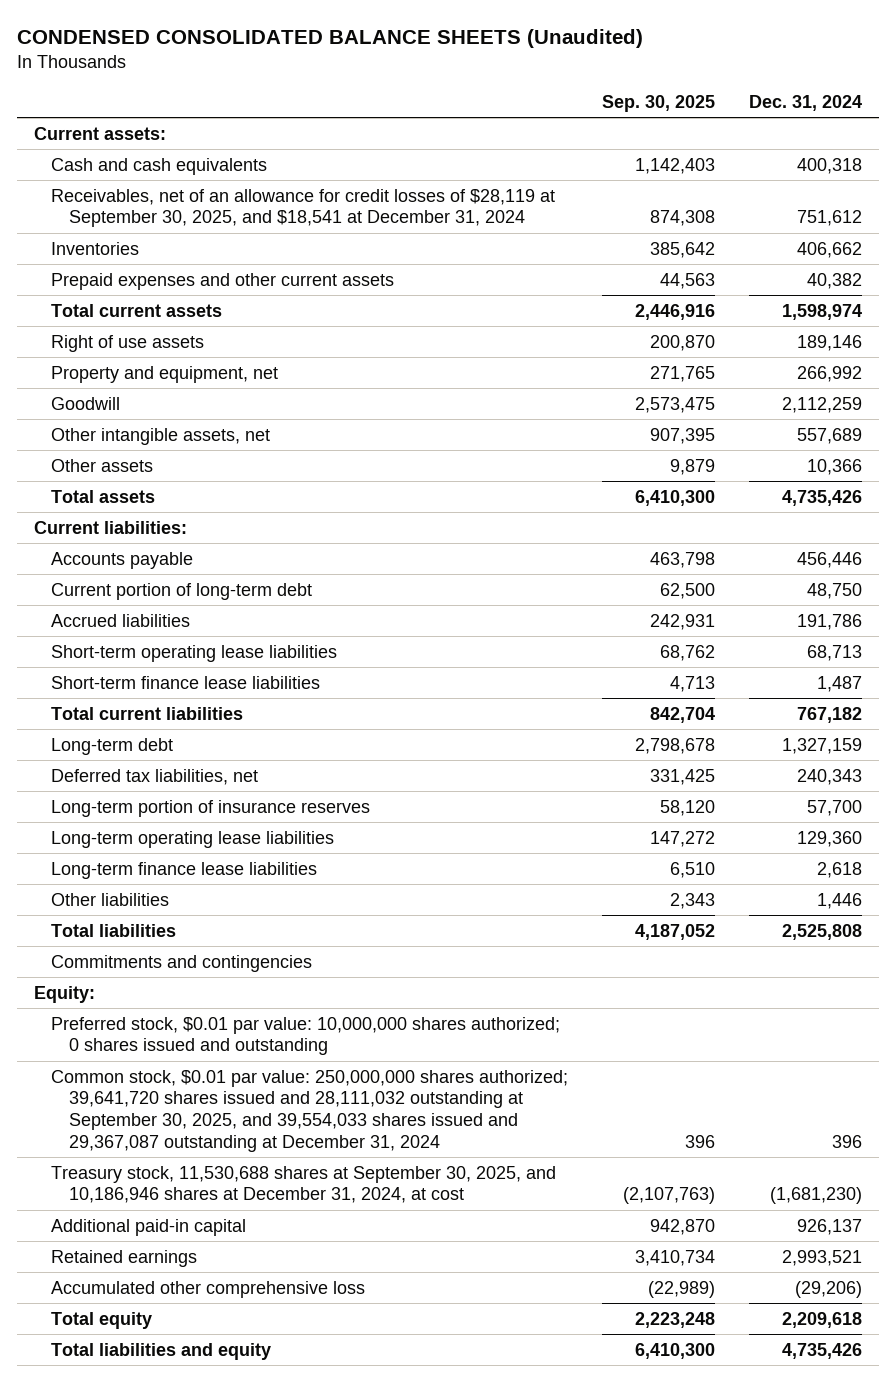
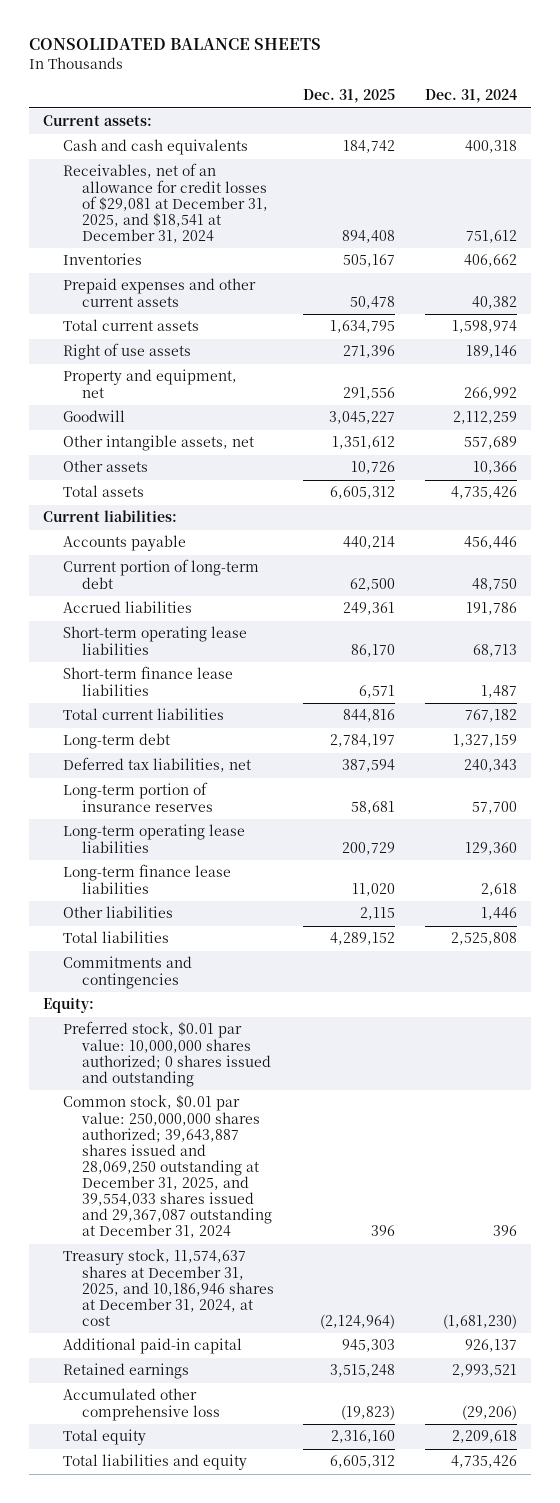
- CONDENSED CONSOLIDATED BALANCE SHEETS (Unaudited)
+ CONSOLIDATED BALANCE SHEETS
- | Sep. 30, 2025 | Dec. 31, 2024
+ | Dec. 31, 2025 | Dec. 31, 2024
- Receivables, net of an allowance for credit losses of $28,119 at September 30, 2025, and $18,541 at December 31, 2024 | 874,308 | 751,612
+ Receivables, net of an allowance for credit losses of $29,081 at December 31, 2025, and $18,541 at December 31, 2024 | 894,408 | 751,612
- Common stock, $0.01 par value: 250,000,000 shares authorized; 39,641,720 shares issued and 28,111,032 outstanding at September 30, 2025, and 39,554,033 shares issued and 29,367,087 outstanding at December 31, 2024 | 396 | 396
- Treasury stock, 11,530,688 shares at September 30, 2025, and 10,186,946 shares at December 31, 2024, at cost | (2,107,763) | (1,681,230)
+ Common stock, $0.01 par value: 250,000,000 shares authorized; 39,643,887 shares issued and 28,069,250 outstanding at December 31, 2025, and 39,554,033 shares issued and 29,367,087 outstanding at December 31, 2024 | 396 | 396
+ Treasury stock, 11,574,637 shares at December 31, 2025, and 10,186,946 shares at December 31, 2024, at cost | (2,124,964) | (1,681,230)

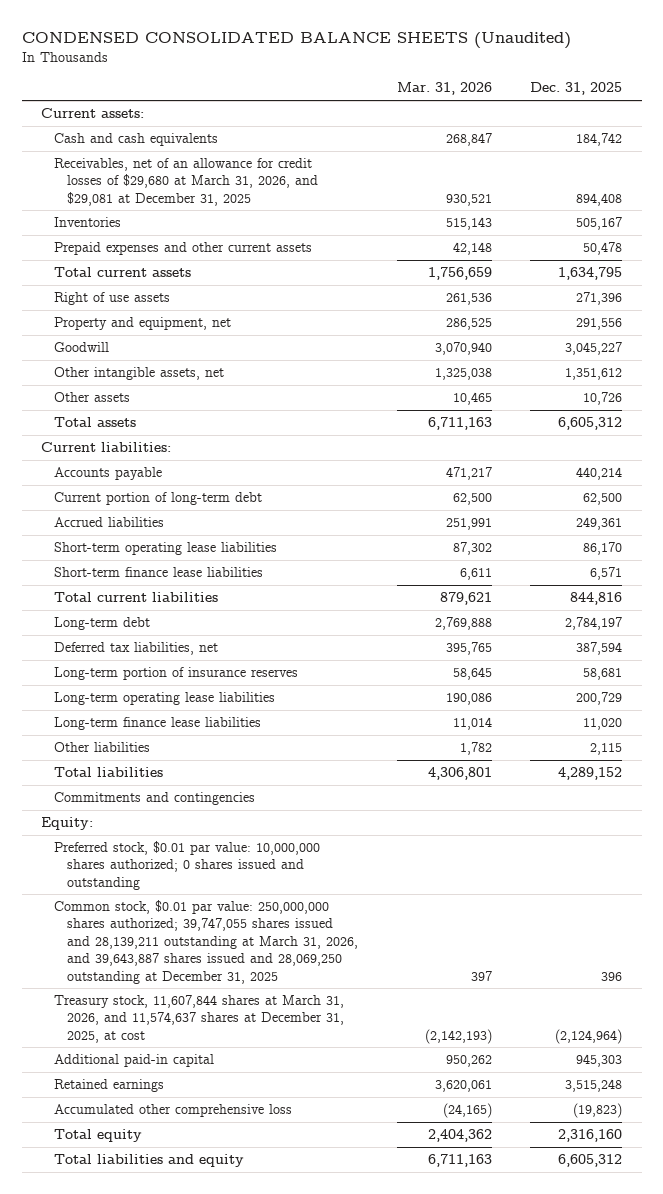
- CONSOLIDATED BALANCE SHEETS
+ CONDENSED CONSOLIDATED BALANCE SHEETS (Unaudited)
- | Dec. 31, 2025 | Dec. 31, 2024
+ | Mar. 31, 2026 | Dec. 31, 2025
- Receivables, net of an allowance for credit losses of $29,081 at December 31, 2025, and $18,541 at December 31, 2024 | 894,408 | 751,612
+ Receivables, net of an allowance for credit losses of $29,680 at March 31, 2026, and $29,081 at December 31, 2025 | 930,521 | 894,408
- Common stock, $0.01 par value: 250,000,000 shares authorized; 39,643,887 shares issued and 28,069,250 outstanding at December 31, 2025, and 39,554,033 shares issued and 29,367,087 outstanding at December 31, 2024 | 396 | 396
- Treasury stock, 11,574,637 shares at December 31, 2025, and 10,186,946 shares at December 31, 2024, at cost | (2,124,964) | (1,681,230)
+ Common stock, $0.01 par value: 250,000,000 shares authorized; 39,747,055 shares issued and 28,139,211 outstanding at March 31, 2026, and 39,643,887 shares issued and 28,069,250 outstanding at December 31, 2025 | 397 | 396
+ Treasury stock, 11,607,844 shares at March 31, 2026, and 11,574,637 shares at December 31, 2025, at cost | (2,142,193) | (2,124,964)

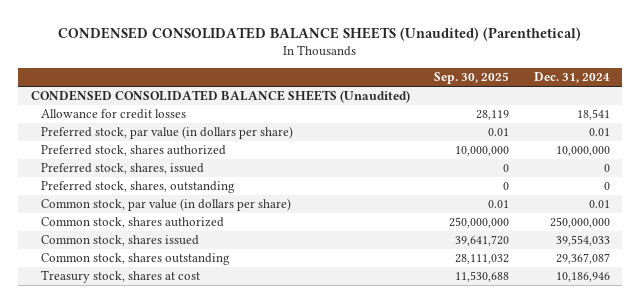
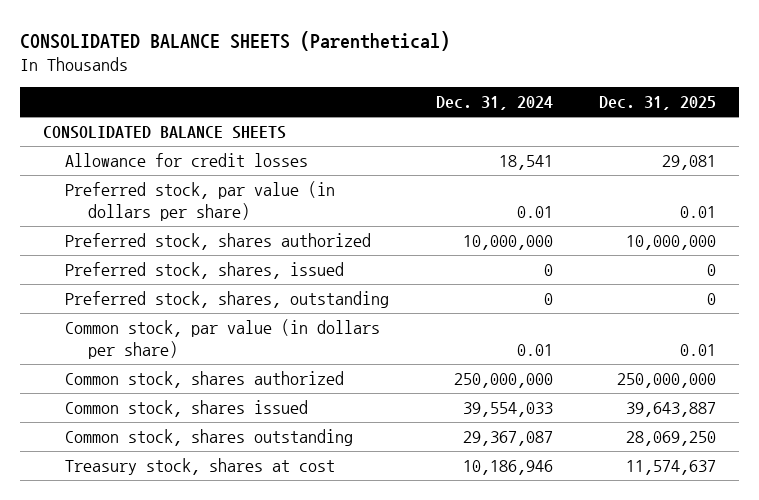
- CONDENSED CONSOLIDATED BALANCE SHEETS (Unaudited) (Parenthetical)
+ CONSOLIDATED BALANCE SHEETS (Parenthetical)
- | Sep. 30, 2025 | Dec. 31, 2024
+ | Dec. 31, 2024 | Dec. 31, 2025
- CONDENSED CONSOLIDATED BALANCE SHEETS (Unaudited)
+ CONSOLIDATED BALANCE SHEETS

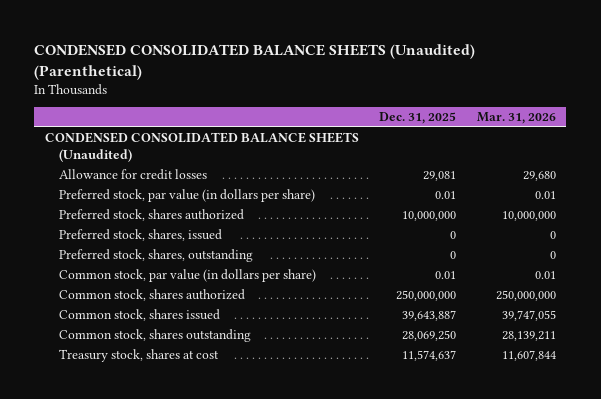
- CONSOLIDATED BALANCE SHEETS (Parenthetical)
+ CONDENSED CONSOLIDATED BALANCE SHEETS (Unaudited) (Parenthetical)
- | Dec. 31, 2024 | Dec. 31, 2025
+ | Dec. 31, 2025 | Mar. 31, 2026
- CONSOLIDATED BALANCE SHEETS
+ CONDENSED CONSOLIDATED BALANCE SHEETS (Unaudited)

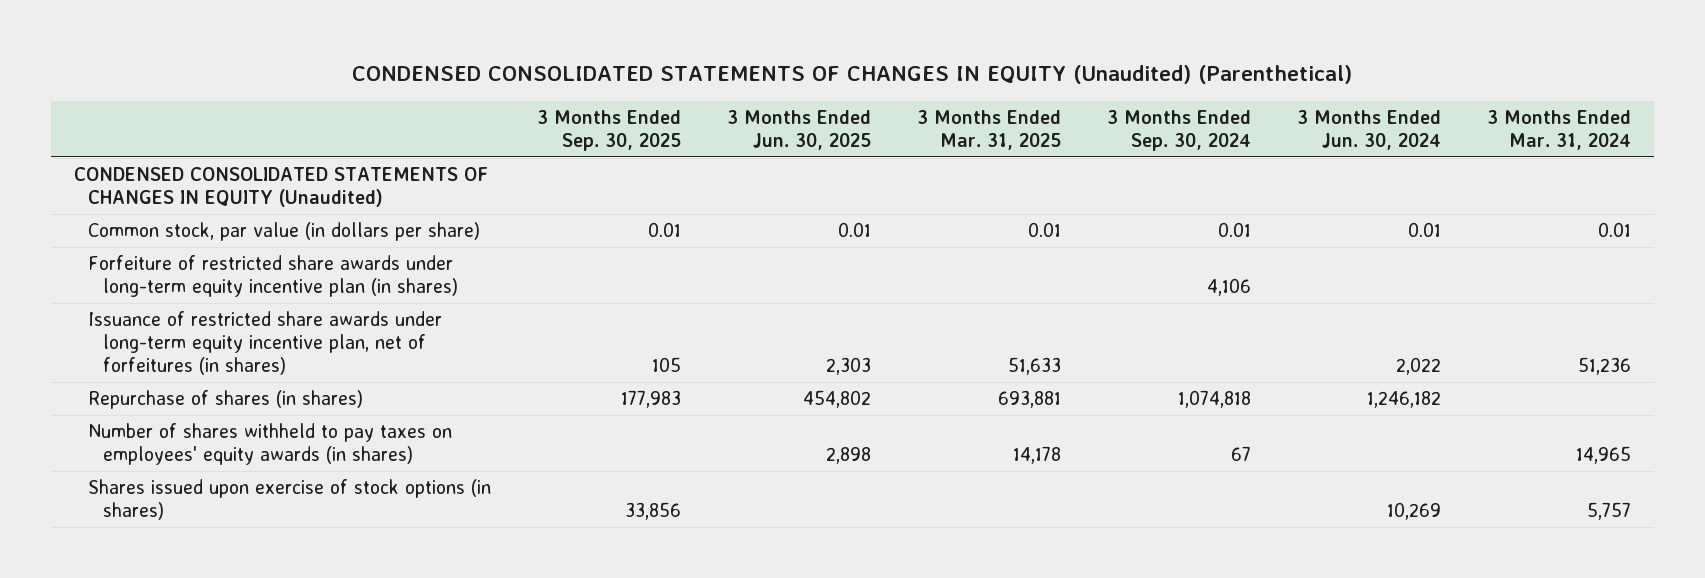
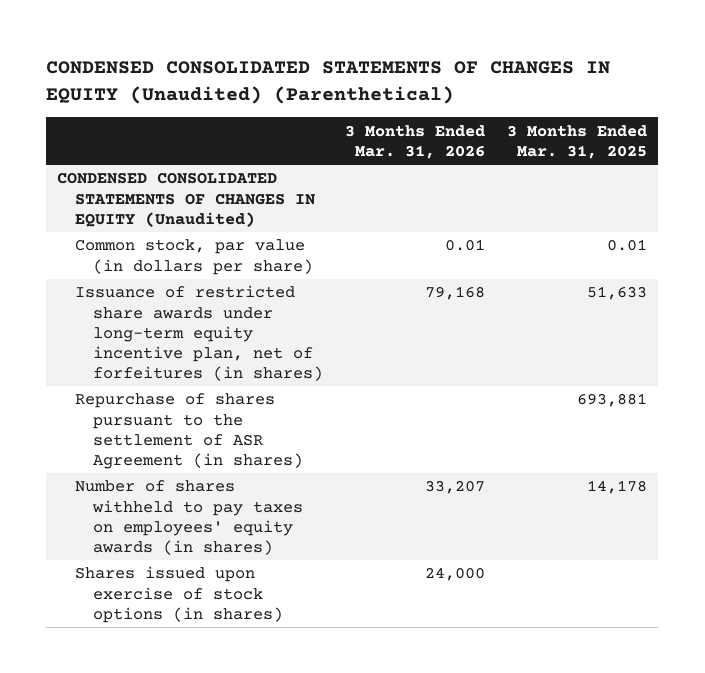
- | 3 Months Ended Sep. 30, 2025 | 3 Months Ended Jun. 30, 2025 | 3 Months Ended Mar. 31, 2025 | 3 Months Ended Sep. 30, 2024 | 3 Months Ended Jun. 30, 2024 | 3 Months Ended Mar. 31, 2024
+ | 3 Months Ended Mar. 31, 2026 | 3 Months Ended Mar. 31, 2025
- Forfeiture of restricted share awards under long-term equity incentive plan (in shares) | | | | 4,106 | |
- Repurchase of shares (in shares) | 177,983 | 454,802 | 693,881 | 1,074,818 | 1,246,182 |
+ Repurchase of shares pursuant to the settlement of ASR Agreement (in shares) | | 693,881

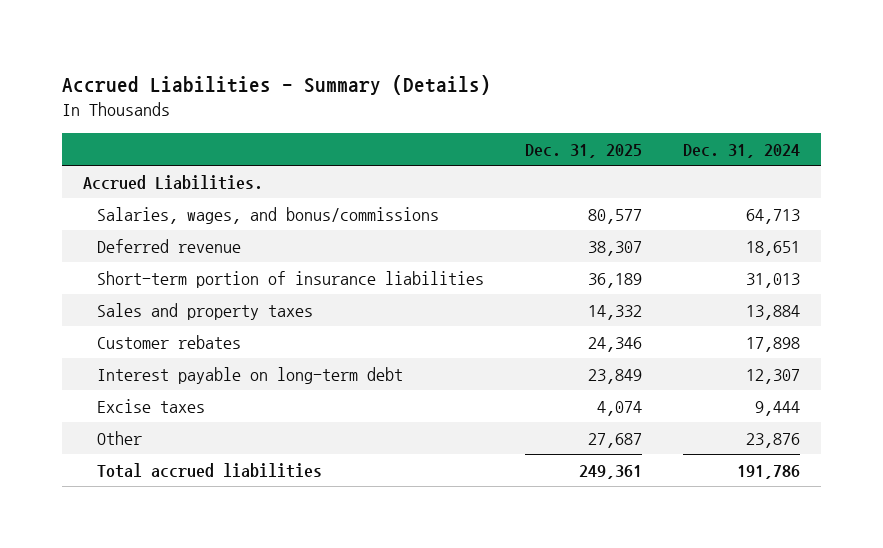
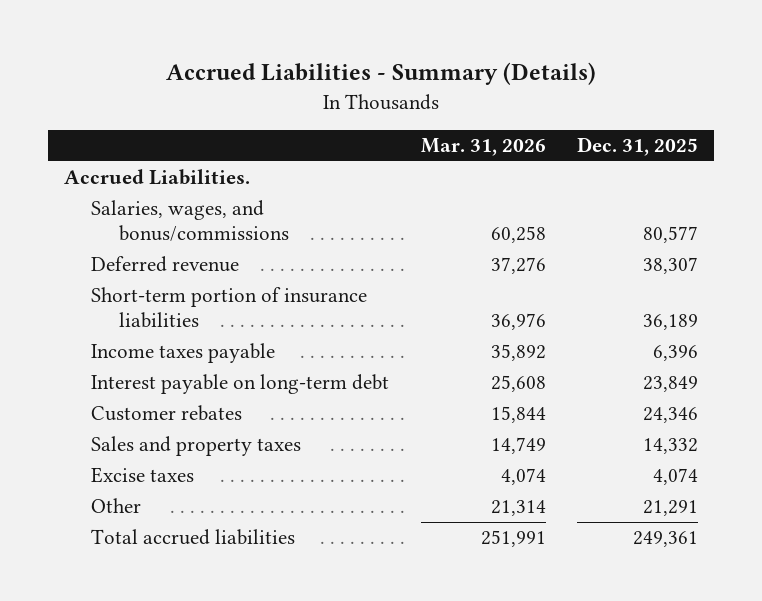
- | Dec. 31, 2025 | Dec. 31, 2024
+ | Mar. 31, 2026 | Dec. 31, 2025
+ Income taxes payable | 35,892 | 6,396
moved down: Customer rebates | 15,844 | 24,346
moved down: Sales and property taxes | 14,749 | 14,332
- Other | 27,687 | 23,876
+ Other | 21,314 | 21,291

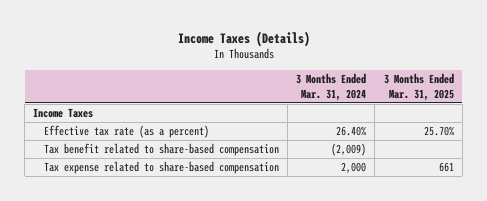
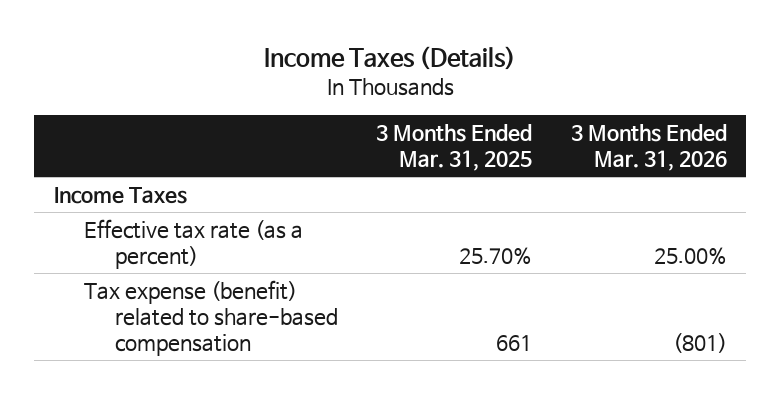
- | 3 Months Ended Mar. 31, 2024 | 3 Months Ended Mar. 31, 2025
+ | 3 Months Ended Mar. 31, 2025 | 3 Months Ended Mar. 31, 2026
- Tax benefit related to share-based compensation | (2,009) |
- Tax expense related to share-based compensation | 2,000 | 661
+ Tax expense (benefit) related to share-based compensation | 661 | (801)

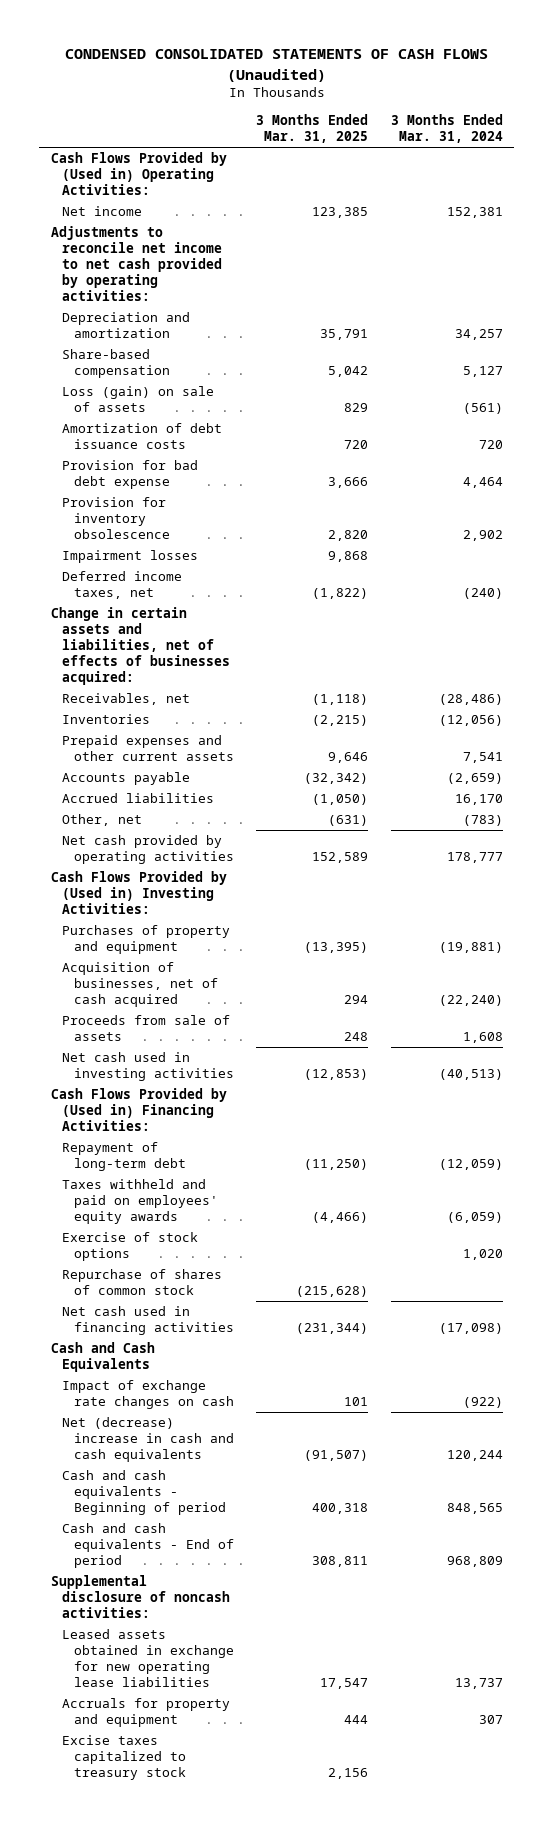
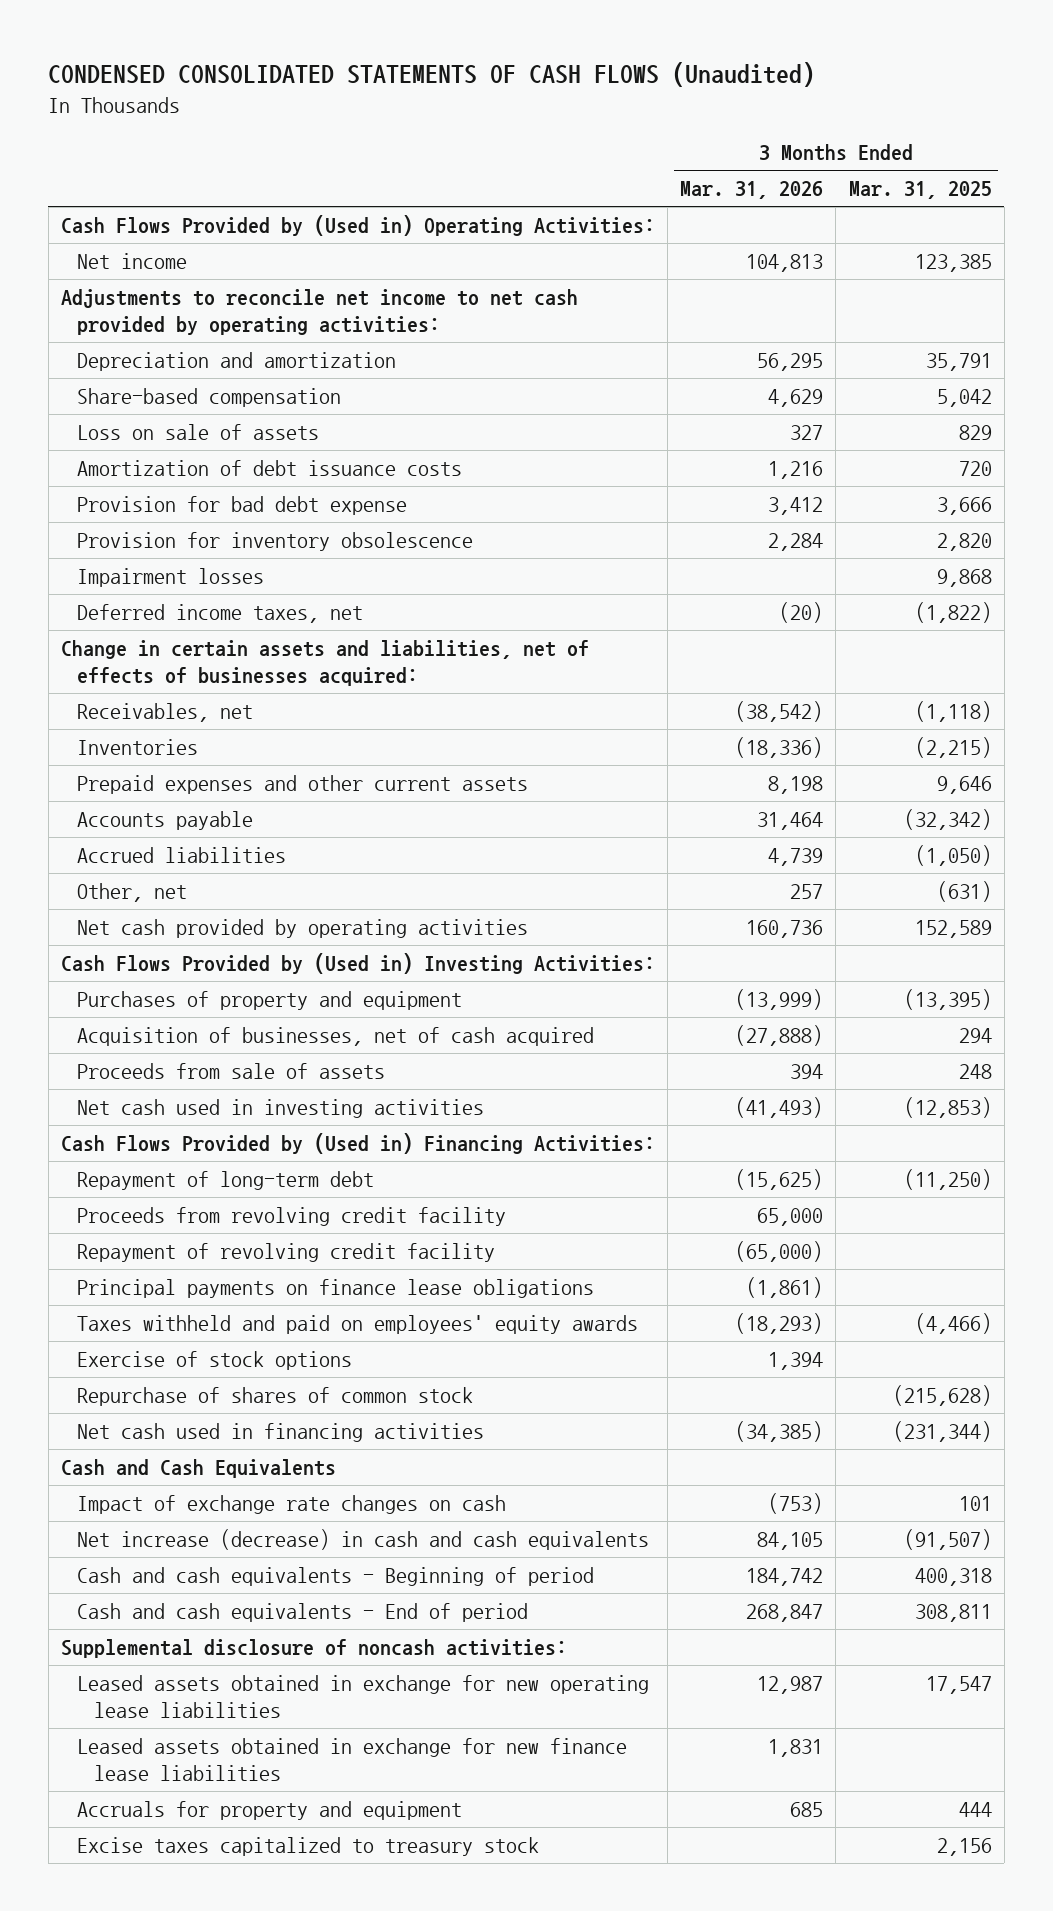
- | 3 Months Ended Mar. 31, 2025 | 3 Months Ended Mar. 31, 2024
+ | 3 Months Ended Mar. 31, 2026 | 3 Months Ended Mar. 31, 2025
- Loss (gain) on sale of assets | 829 | (561)
+ Loss on sale of assets | 327 | 829
+ Proceeds from revolving credit facility | 65,000 |
+ Repayment of revolving credit facility | (65,000) |
+ Principal payments on finance lease obligations | (1,861) |
- Net (decrease) increase in cash and cash equivalents | (91,507) | 120,244
+ Net increase (decrease) in cash and cash equivalents | 84,105 | (91,507)
+ Leased assets obtained in exchange for new finance lease liabilities | 1,831 |

